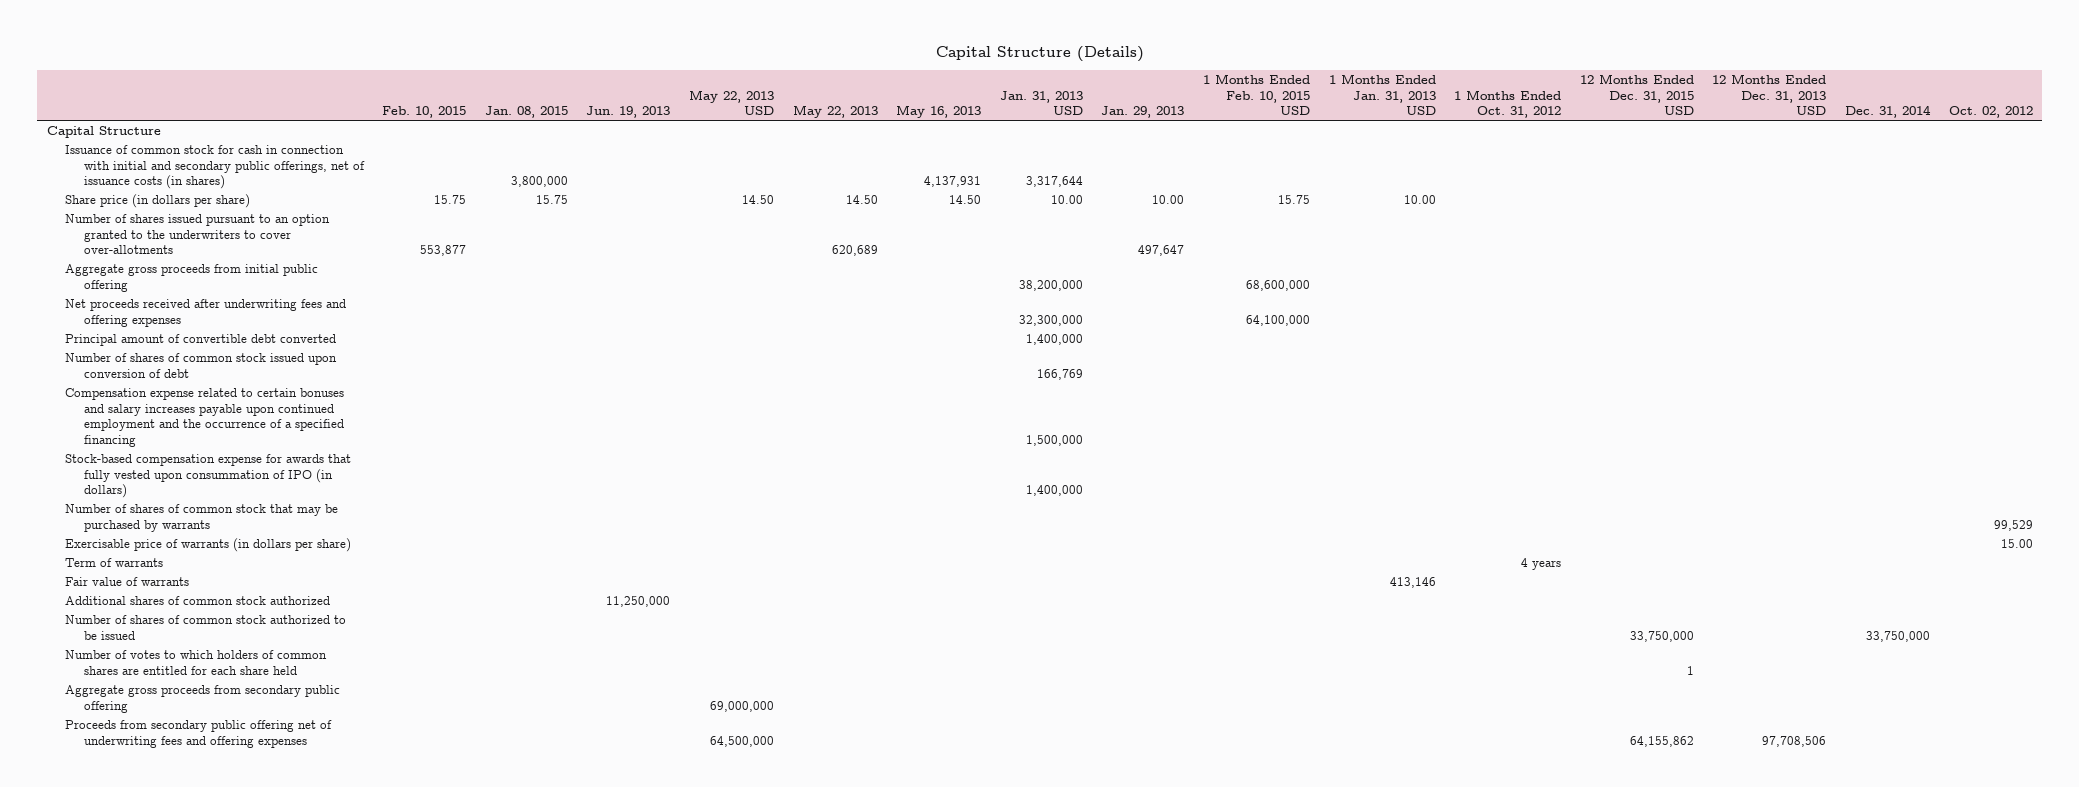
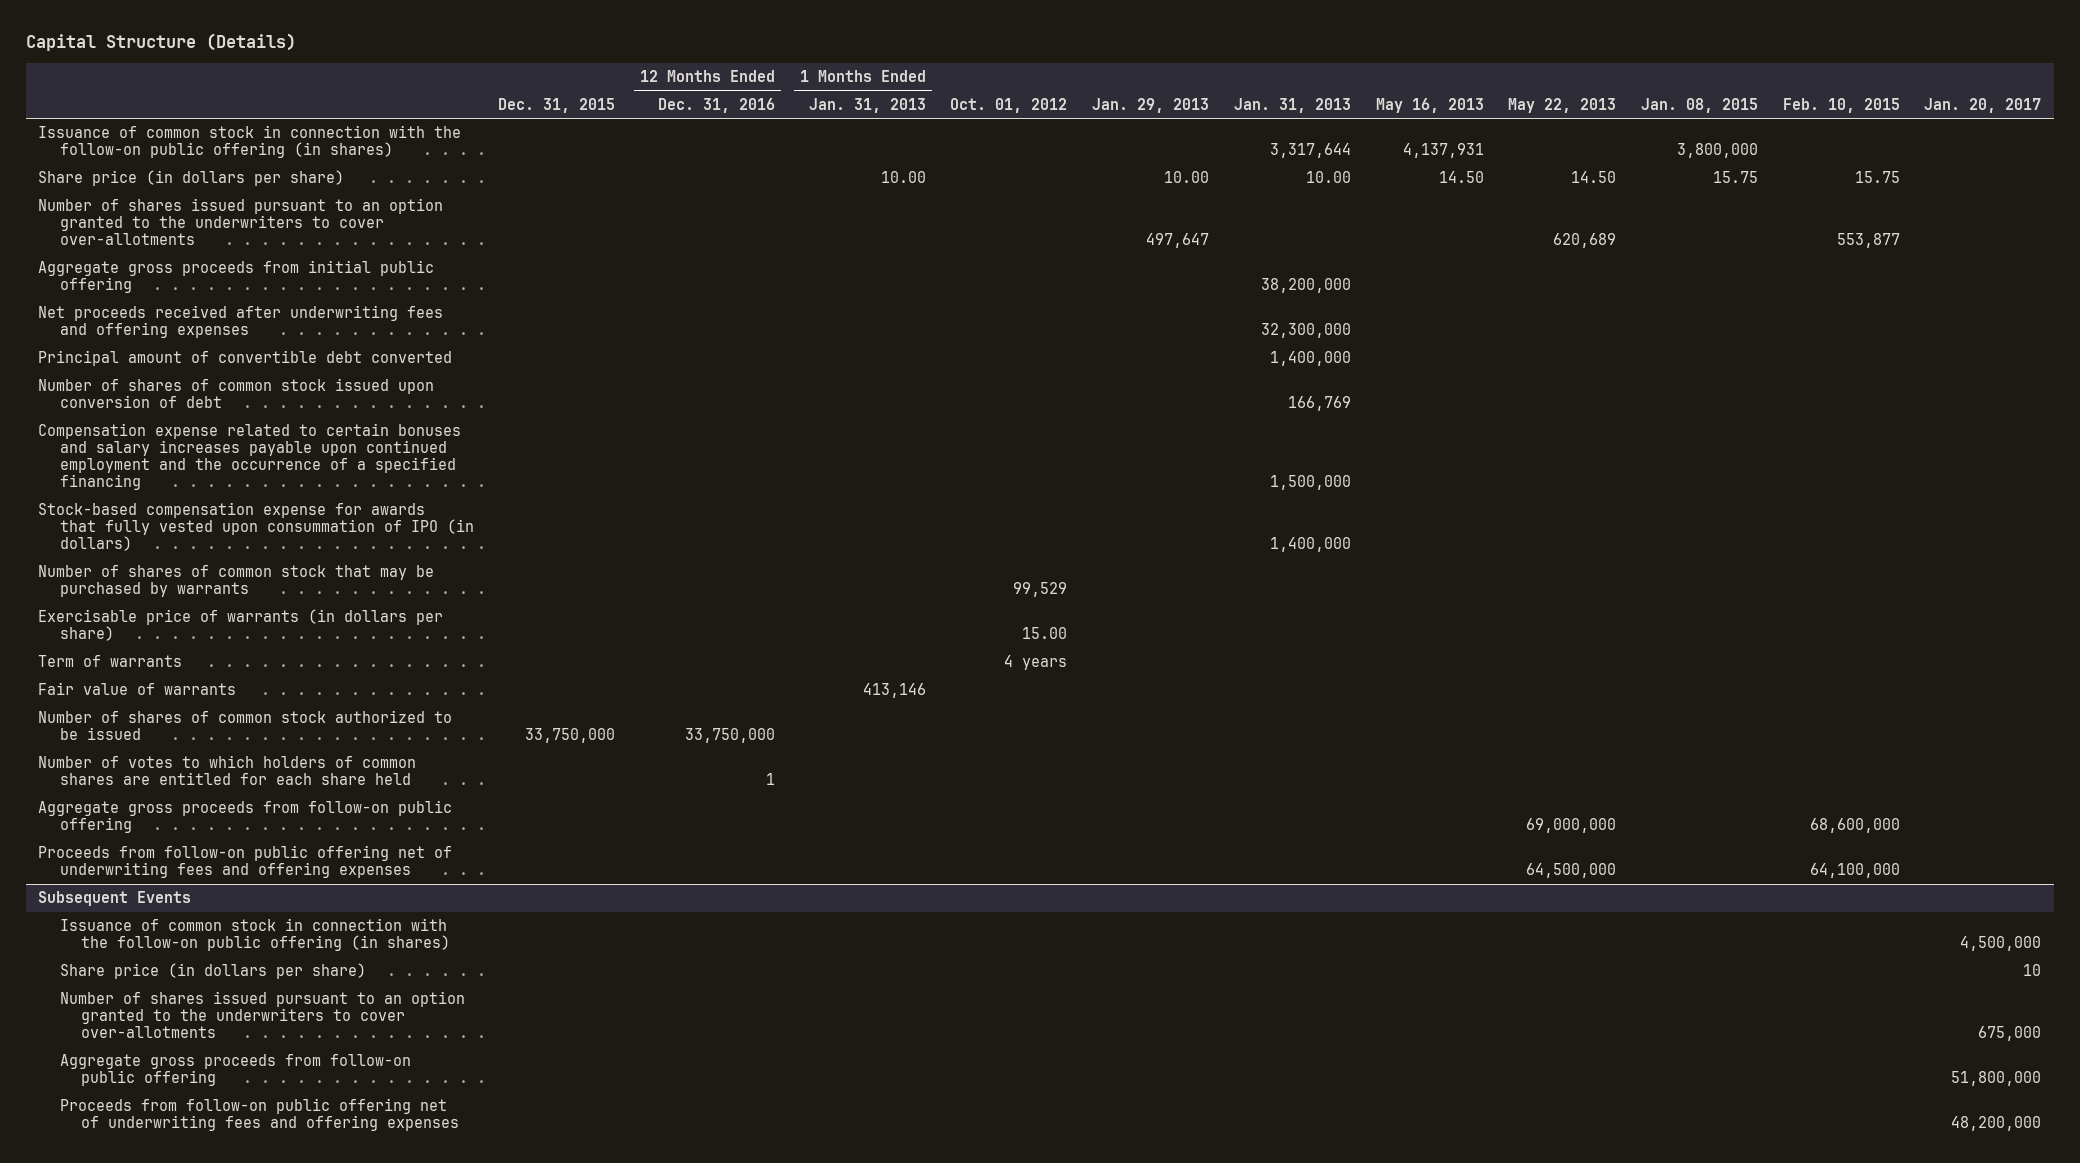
- | Feb. 10, 2015 | Jan. 08, 2015 | Jun. 19, 2013 | May 22, 2013 USD | May 22, 2013 | May 16, 2013 | Jan. 31, 2013 USD | Jan. 29, 2013 | 1 Months Ended Feb. 10, 2015 USD | 1 Months Ended Jan. 31, 2013 USD | 1 Months Ended Oct. 31, 2012 | 12 Months Ended Dec. 31, 2015 USD | 12 Months Ended Dec. 31, 2013 USD | Dec. 31, 2014 | Oct. 02, 2012
+ | Dec. 31, 2015 | 12 Months Ended Dec. 31, 2016 | 1 Months Ended Jan. 31, 2013 | Oct. 01, 2012 | Jan. 29, 2013 | Jan. 31, 2013 | May 16, 2013 | May 22, 2013 | Jan. 08, 2015 | Feb. 10, 2015 | Jan. 20, 2017
- Capital Structure
- Issuance of common stock for cash in connection with initial and secondary public offerings, net of issuance costs (in shares) | | 3,800,000 | | | | 4,137,931 | 3,317,644 | | | | | | | |
+ Issuance of common stock in connection with the follow-on public offering (in shares) | | | | | | 3,317,644 | 4,137,931 | | 3,800,000 | |
- Additional shares of common stock authorized | | | 11,250,000 | | | | | | | | | | | |
- Aggregate gross proceeds from secondary public offering | | | | 69,000,000 | | | | | | | | | | |
- Proceeds from secondary public offering net of underwriting fees and offering expenses | | | | 64,500,000 | | | | | | | | 64,155,862 | 97,708,506 | |
+ Aggregate gross proceeds from follow-on public offering | | | | | | | | 69,000,000 | | 68,600,000 |
+ Proceeds from follow-on public offering net of underwriting fees and offering expenses | | | | | | | | 64,500,000 | | 64,100,000 |
+ Subsequent Events
+ Issuance of common stock in connection with the follow-on public offering (in shares) | | | | | | | | | | | 4,500,000
+ Share price (in dollars per share) | | | | | | | | | | | 10
+ Number of shares issued pursuant to an option granted to the underwriters to cover over-allotments | | | | | | | | | | | 675,000
+ Aggregate gross proceeds from follow-on public offering | | | | | | | | | | | 51,800,000
+ Proceeds from follow-on public offering net of underwriting fees and offering expenses | | | | | | | | | | | 48,200,000

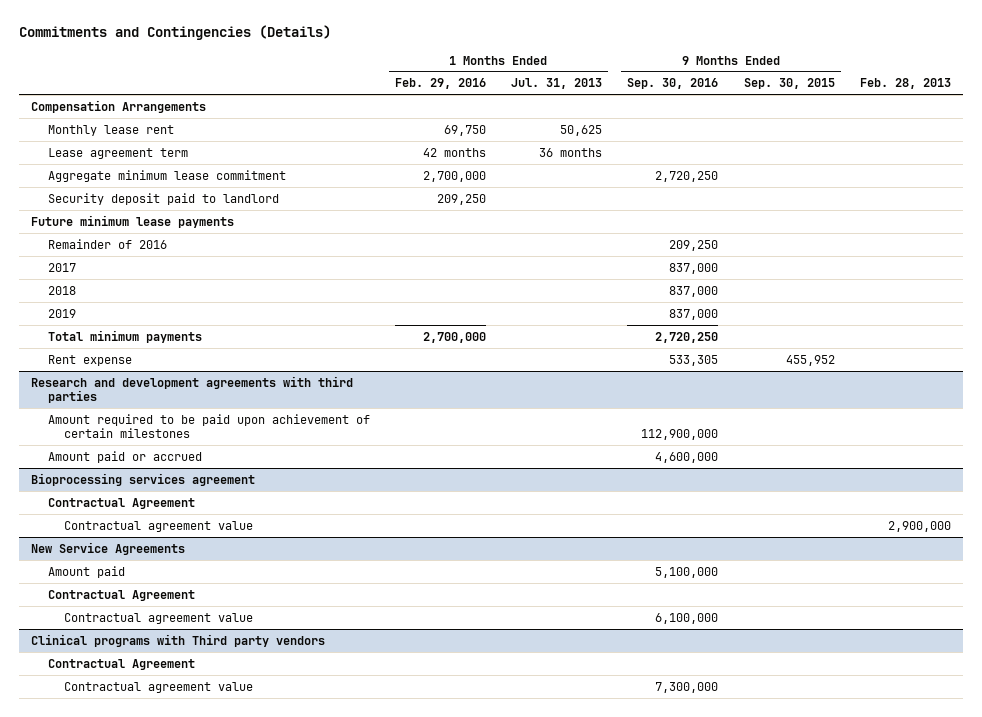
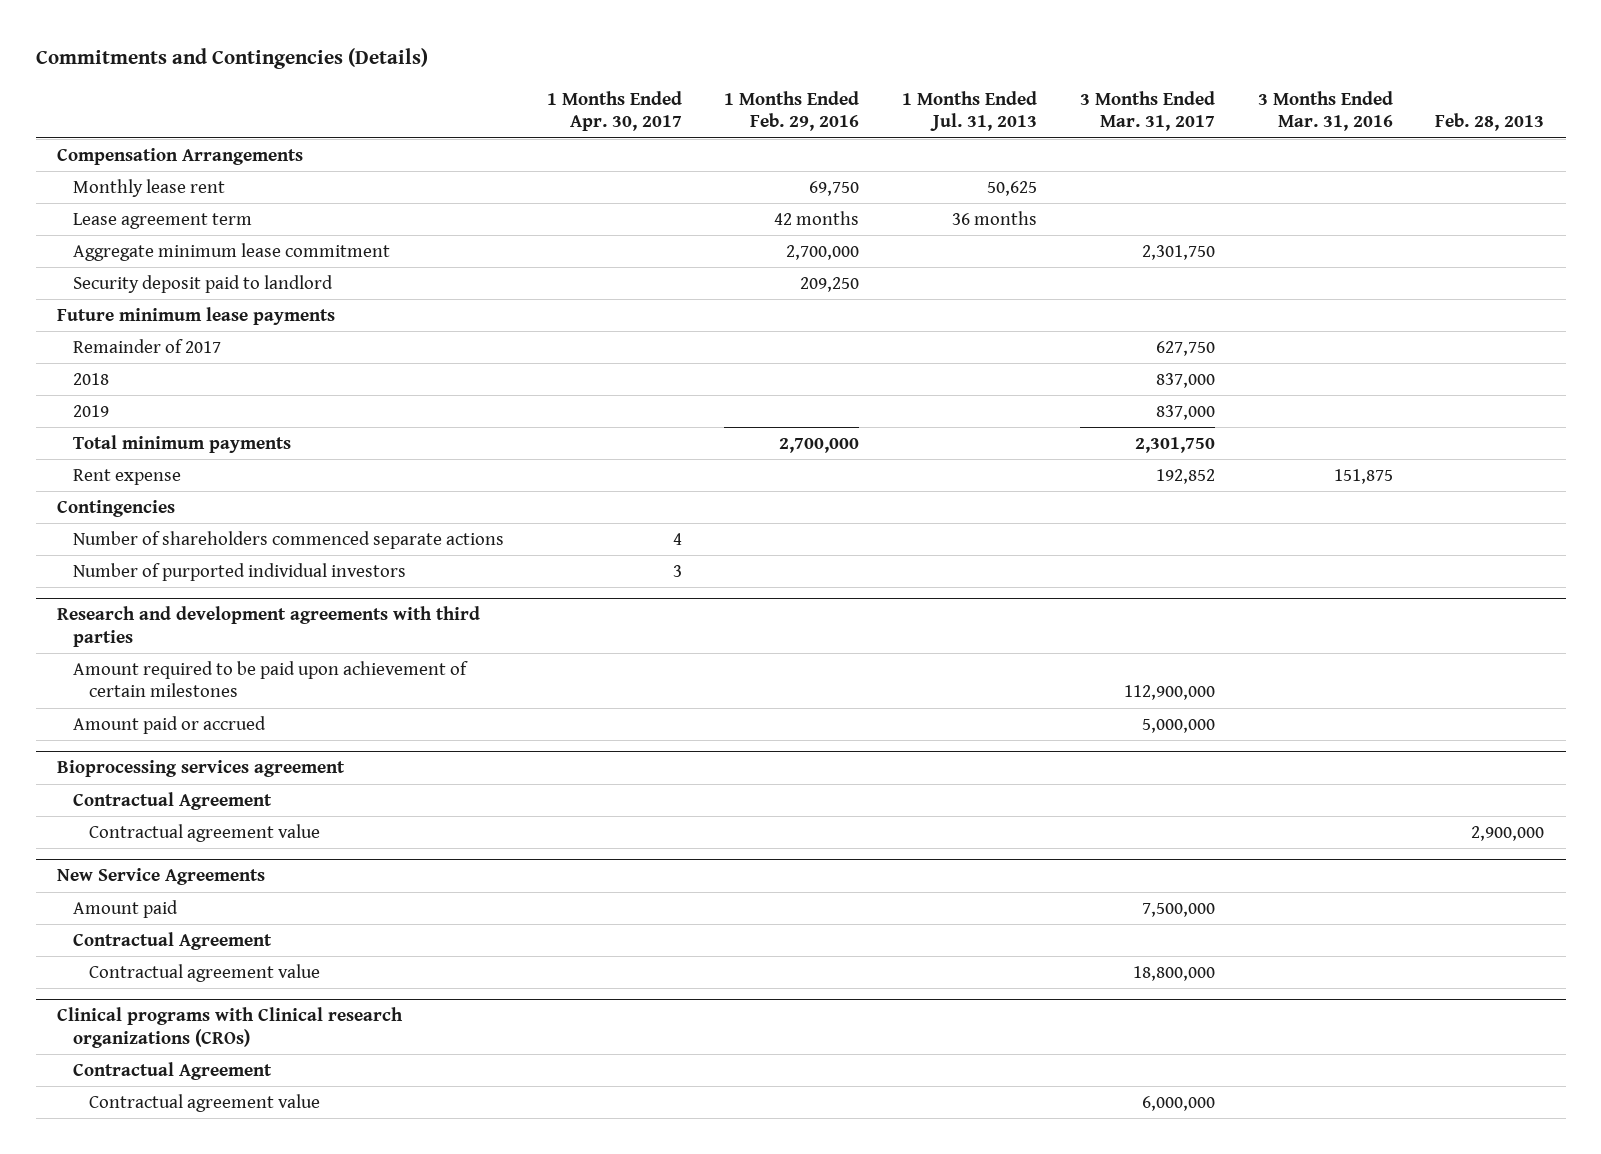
- | 1 Months Ended Feb. 29, 2016 | 1 Months Ended Jul. 31, 2013 | 9 Months Ended Sep. 30, 2016 | 9 Months Ended Sep. 30, 2015 | Feb. 28, 2013
+ | 1 Months Ended Apr. 30, 2017 | 1 Months Ended Feb. 29, 2016 | 1 Months Ended Jul. 31, 2013 | 3 Months Ended Mar. 31, 2017 | 3 Months Ended Mar. 31, 2016 | Feb. 28, 2013
- Remainder of 2016 | | | 209,250 | |
- 2017 | | | 837,000 | |
+ Remainder of 2017 | | | | 627,750 | |
+ Contingencies
+ Number of shareholders commenced separate actions | 4 | | | | |
+ Number of purported individual investors | 3 | | | | |
- Clinical programs with Third party vendors
- Contractual Agreement
- Contractual agreement value | | | 7,300,000 | |
+ Clinical programs with Clinical research organizations (CROs)
+ Contractual Agreement
+ Contractual agreement value | | | | 6,000,000 | |

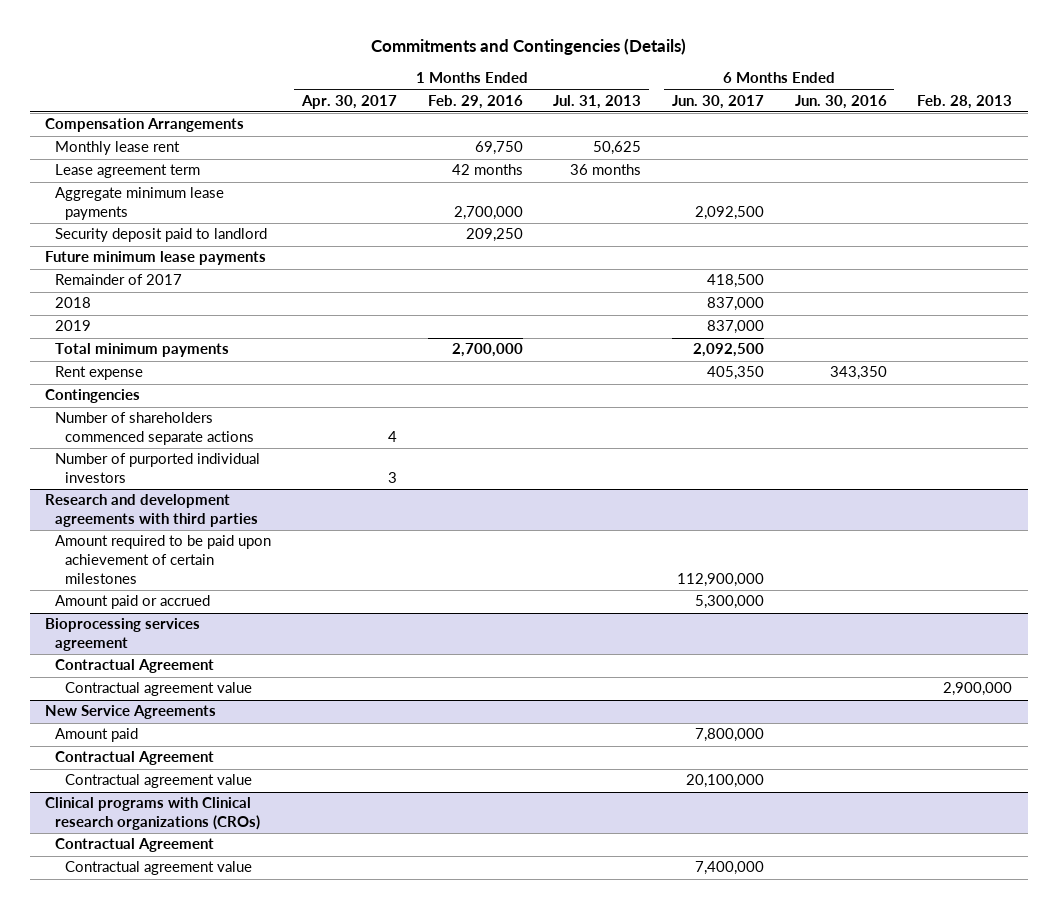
- | 1 Months Ended Apr. 30, 2017 | 1 Months Ended Feb. 29, 2016 | 1 Months Ended Jul. 31, 2013 | 3 Months Ended Mar. 31, 2017 | 3 Months Ended Mar. 31, 2016 | Feb. 28, 2013
+ | 1 Months Ended Apr. 30, 2017 | 1 Months Ended Feb. 29, 2016 | 1 Months Ended Jul. 31, 2013 | 6 Months Ended Jun. 30, 2017 | 6 Months Ended Jun. 30, 2016 | Feb. 28, 2013
- Aggregate minimum lease commitment | | 2,700,000 | | 2,301,750 | |
+ Aggregate minimum lease payments | | 2,700,000 | | 2,092,500 | |

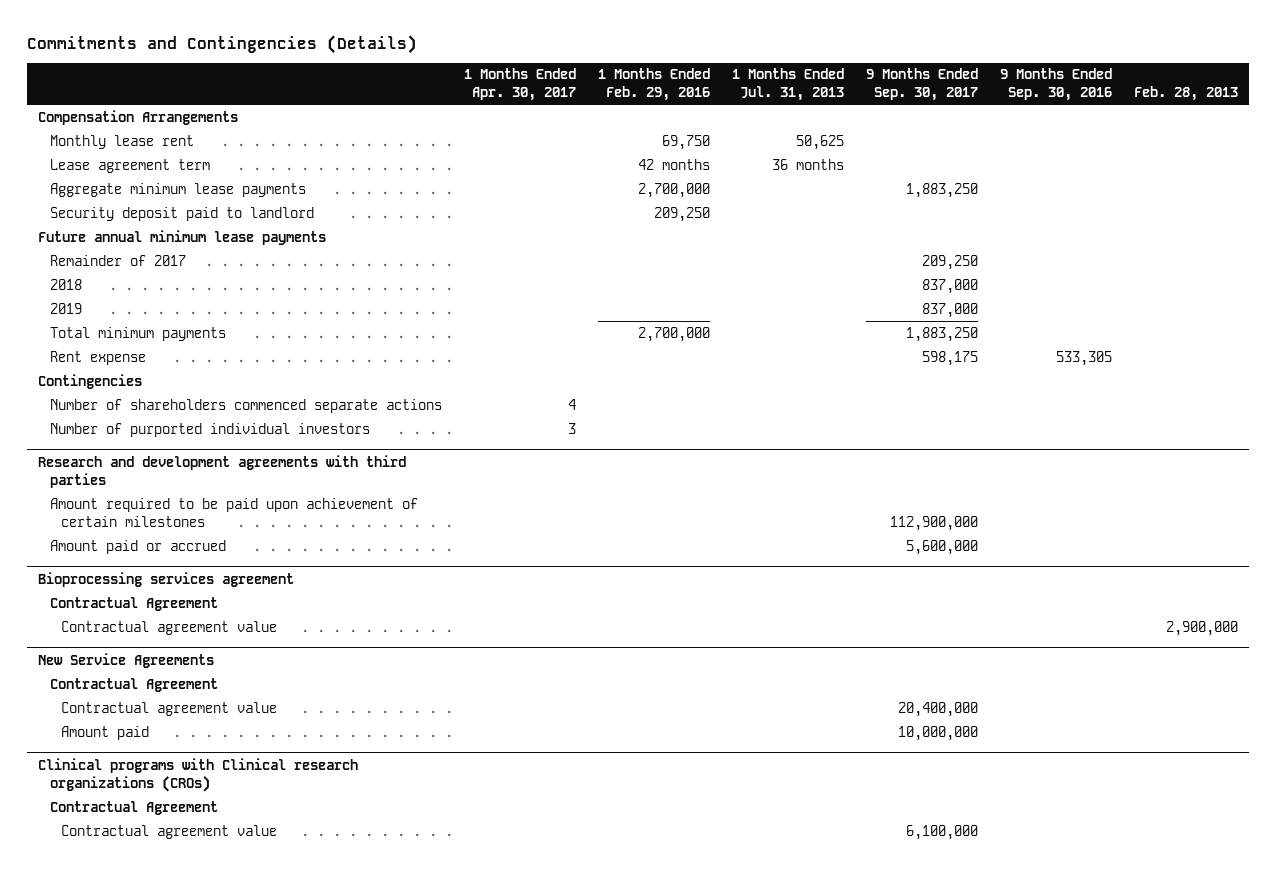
- | 1 Months Ended Apr. 30, 2017 | 1 Months Ended Feb. 29, 2016 | 1 Months Ended Jul. 31, 2013 | 6 Months Ended Jun. 30, 2017 | 6 Months Ended Jun. 30, 2016 | Feb. 28, 2013
+ | 1 Months Ended Apr. 30, 2017 | 1 Months Ended Feb. 29, 2016 | 1 Months Ended Jul. 31, 2013 | 9 Months Ended Sep. 30, 2017 | 9 Months Ended Sep. 30, 2016 | Feb. 28, 2013
- Future minimum lease payments
+ Future annual minimum lease payments
@ New Service Agreements
moved down: Amount paid | | | | 10,000,000 | |

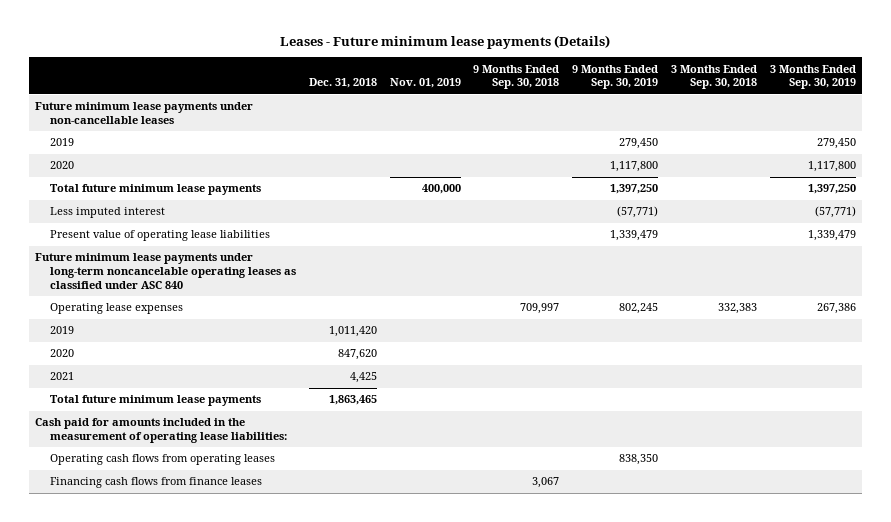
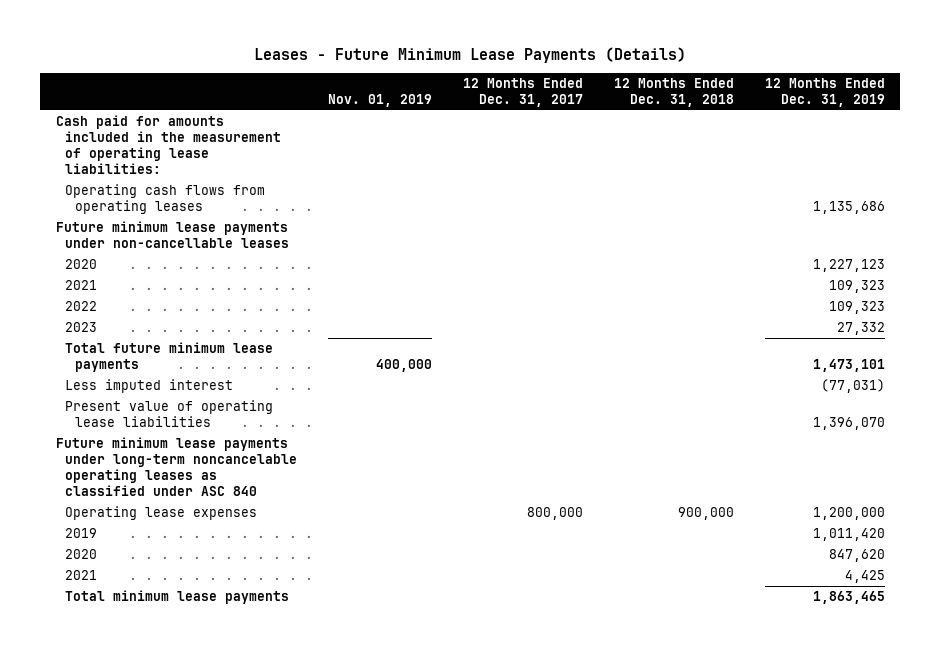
- Leases - Future minimum lease payments (Details)
+ Leases - Future Minimum Lease Payments (Details)
- | Dec. 31, 2018 | Nov. 01, 2019 | 9 Months Ended Sep. 30, 2018 | 9 Months Ended Sep. 30, 2019 | 3 Months Ended Sep. 30, 2018 | 3 Months Ended Sep. 30, 2019
+ | Nov. 01, 2019 | 12 Months Ended Dec. 31, 2017 | 12 Months Ended Dec. 31, 2018 | 12 Months Ended Dec. 31, 2019
moved up: Cash paid for amounts included in the measurement of operating lease liabilities:
moved up: Operating cash flows from operating leases | | | | 1,135,686
- 2019 | | | | 279,450 | | 279,450
+ 2021 | | | | 109,323
+ 2022 | | | | 109,323
+ 2023 | | | | 27,332
- Total future minimum lease payments | 1,863,465 | | | | |
- Financing cash flows from finance leases | | | 3,067 | | |
+ Total minimum lease payments | | | | 1,863,465

